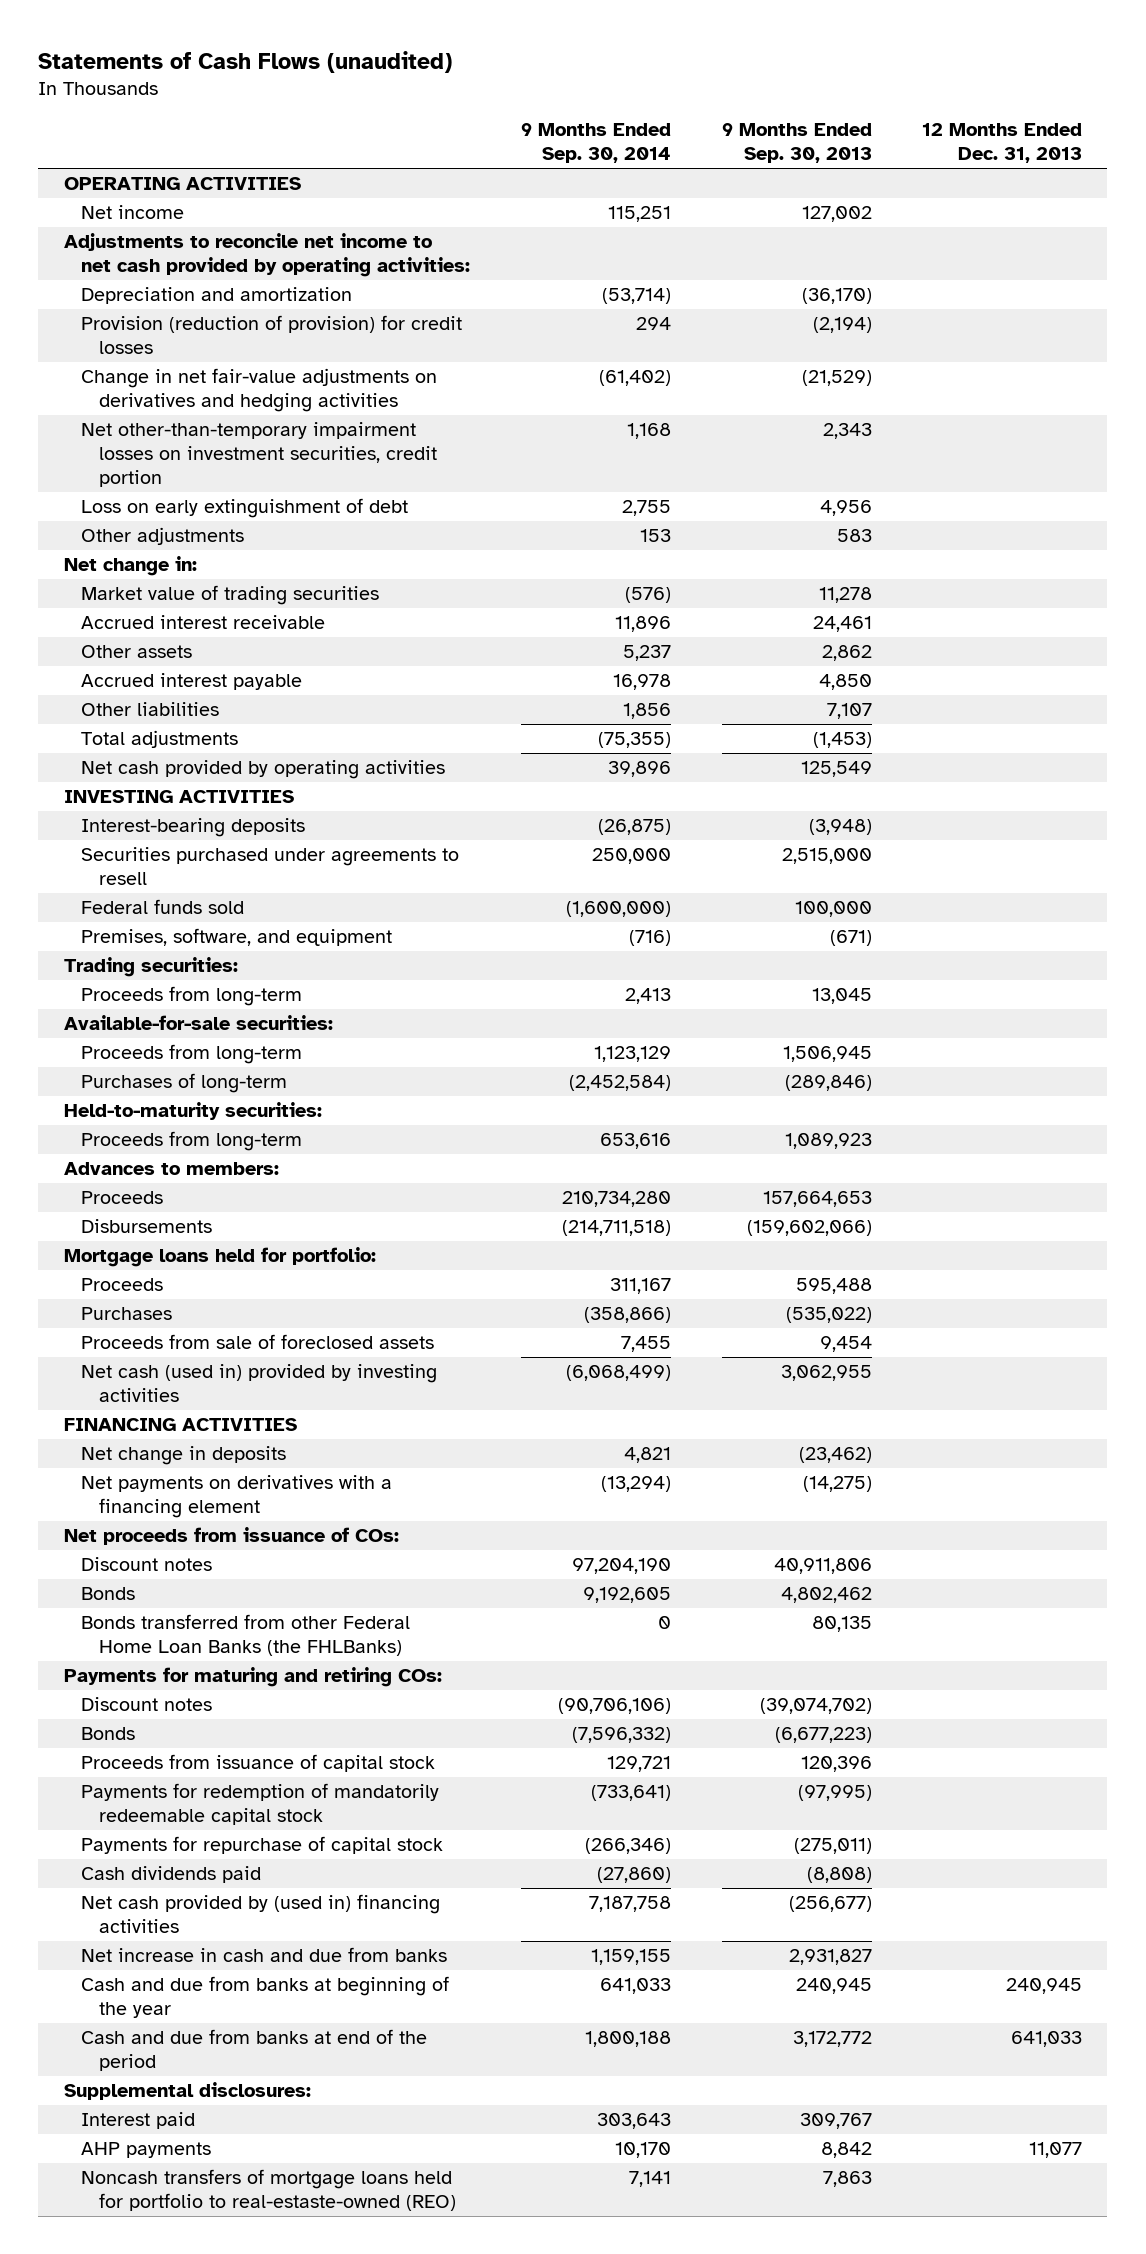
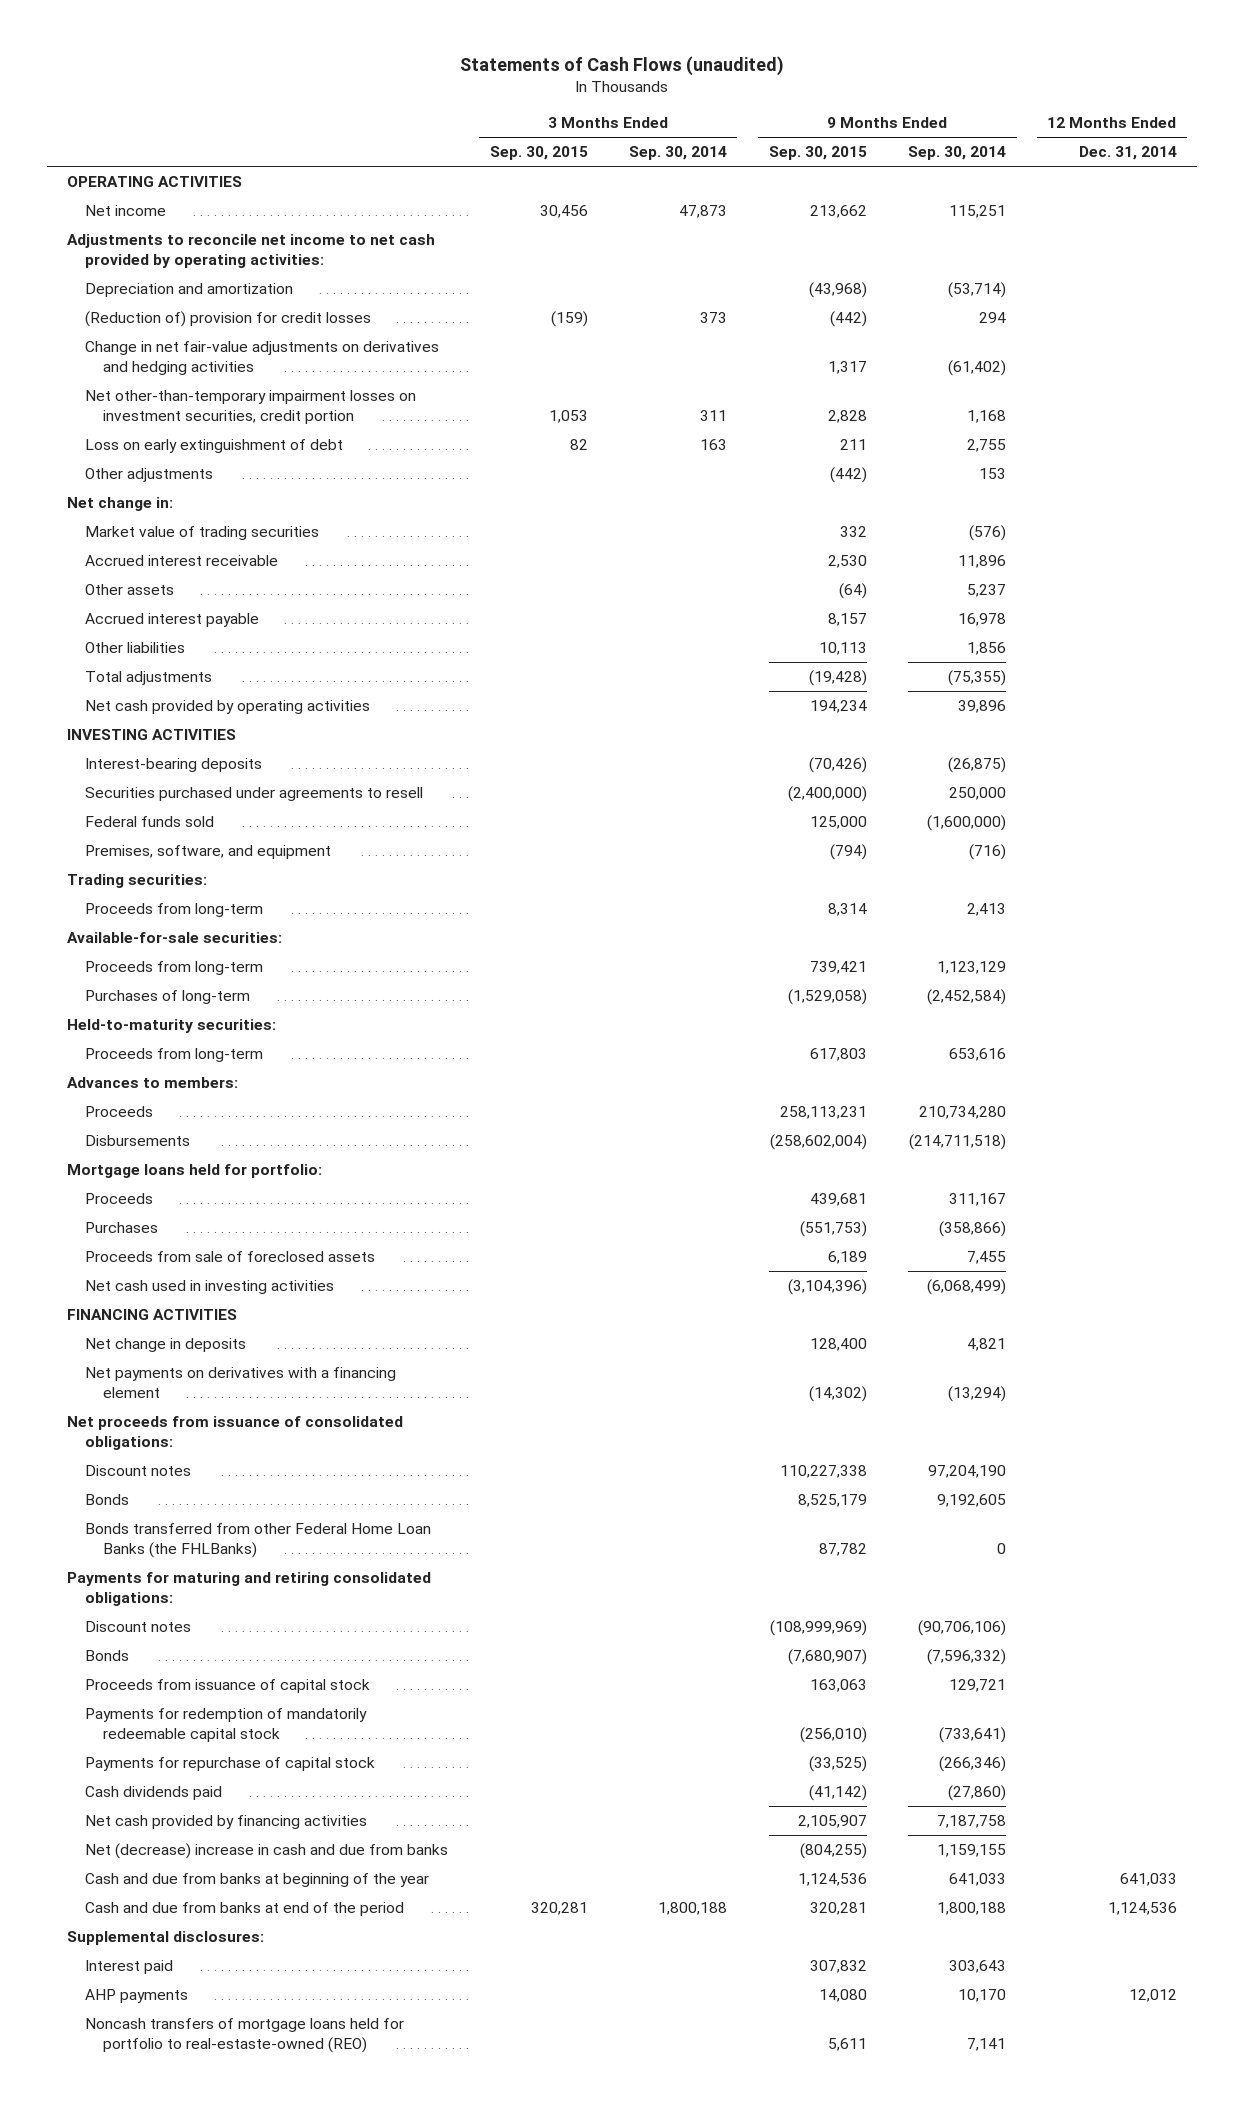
- | 9 Months Ended Sep. 30, 2014 | 9 Months Ended Sep. 30, 2013 | 12 Months Ended Dec. 31, 2013
+ | 3 Months Ended Sep. 30, 2015 | 3 Months Ended Sep. 30, 2014 | 9 Months Ended Sep. 30, 2015 | 9 Months Ended Sep. 30, 2014 | 12 Months Ended Dec. 31, 2014
- Provision (reduction of provision) for credit losses | 294 | (2,194) |
+ (Reduction of) provision for credit losses | (159) | 373 | (442) | 294 |
- Net cash (used in) provided by investing activities | (6,068,499) | 3,062,955 |
+ Net cash used in investing activities | | | (3,104,396) | (6,068,499) |
- Net proceeds from issuance of COs:
+ Net proceeds from issuance of consolidated obligations:
- Payments for maturing and retiring COs:
+ Payments for maturing and retiring consolidated obligations:
- Net cash provided by (used in) financing activities | 7,187,758 | (256,677) |
- Net increase in cash and due from banks | 1,159,155 | 2,931,827 |
+ Net cash provided by financing activities | | | 2,105,907 | 7,187,758 |
+ Net (decrease) increase in cash and due from banks | | | (804,255) | 1,159,155 |

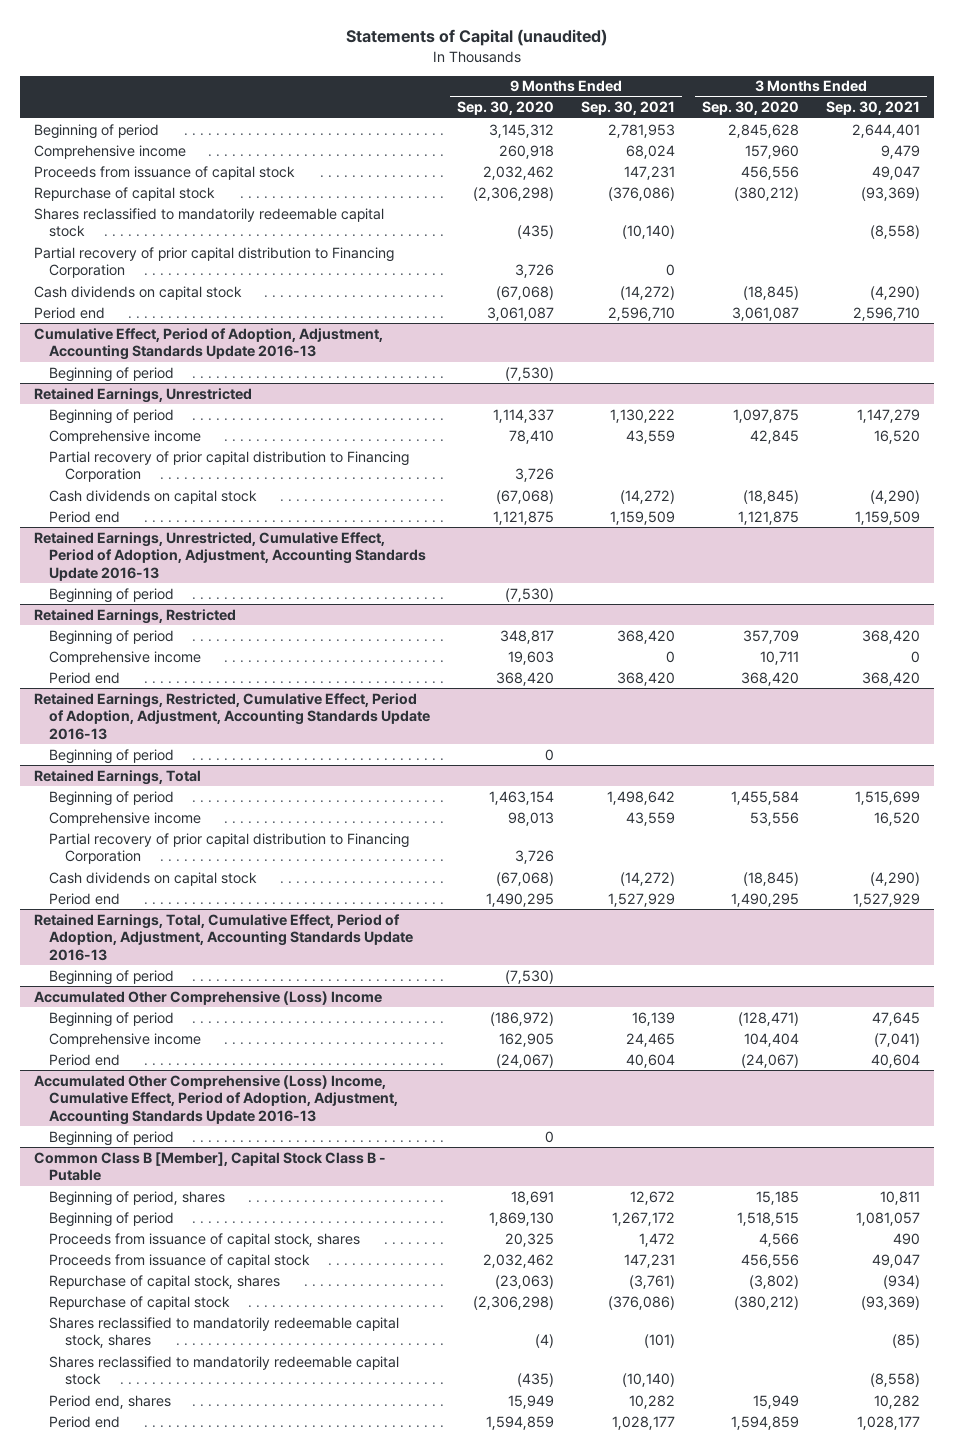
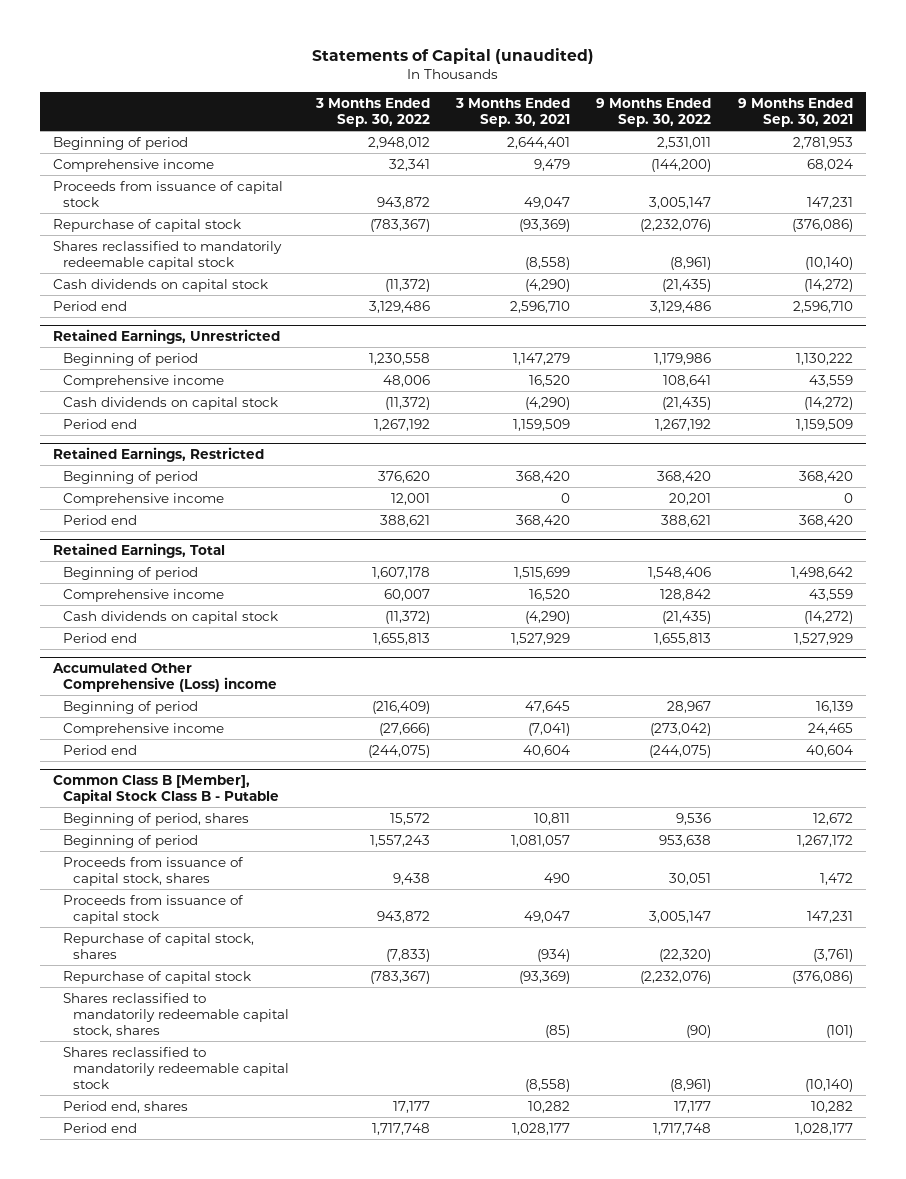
- | 9 Months Ended Sep. 30, 2020 | 9 Months Ended Sep. 30, 2021 | 3 Months Ended Sep. 30, 2020 | 3 Months Ended Sep. 30, 2021
+ | 3 Months Ended Sep. 30, 2022 | 3 Months Ended Sep. 30, 2021 | 9 Months Ended Sep. 30, 2022 | 9 Months Ended Sep. 30, 2021
- Partial recovery of prior capital distribution to Financing Corporation | 3,726 | 0 | |
- Cumulative Effect, Period of Adoption, Adjustment, Accounting Standards Update 2016-13
- Beginning of period | (7,530) | | |
@ Retained Earnings, Unrestricted
- Partial recovery of prior capital distribution to Financing Corporation | 3,726 | | |
- Retained Earnings, Unrestricted, Cumulative Effect, Period of Adoption, Adjustment, Accounting Standards Update 2016-13
- Beginning of period | (7,530) | | |
- Retained Earnings, Restricted, Cumulative Effect, Period of Adoption, Adjustment, Accounting Standards Update 2016-13
- Beginning of period | 0 | | |
@ Retained Earnings, Total
- Partial recovery of prior capital distribution to Financing Corporation | 3,726 | | |
- Retained Earnings, Total, Cumulative Effect, Period of Adoption, Adjustment, Accounting Standards Update 2016-13
- Beginning of period | (7,530) | | |
- Accumulated Other Comprehensive (Loss) Income
+ Accumulated Other Comprehensive (Loss) income
- Accumulated Other Comprehensive (Loss) Income, Cumulative Effect, Period of Adoption, Adjustment, Accounting Standards Update 2016-13
- Beginning of period | 0 | | |

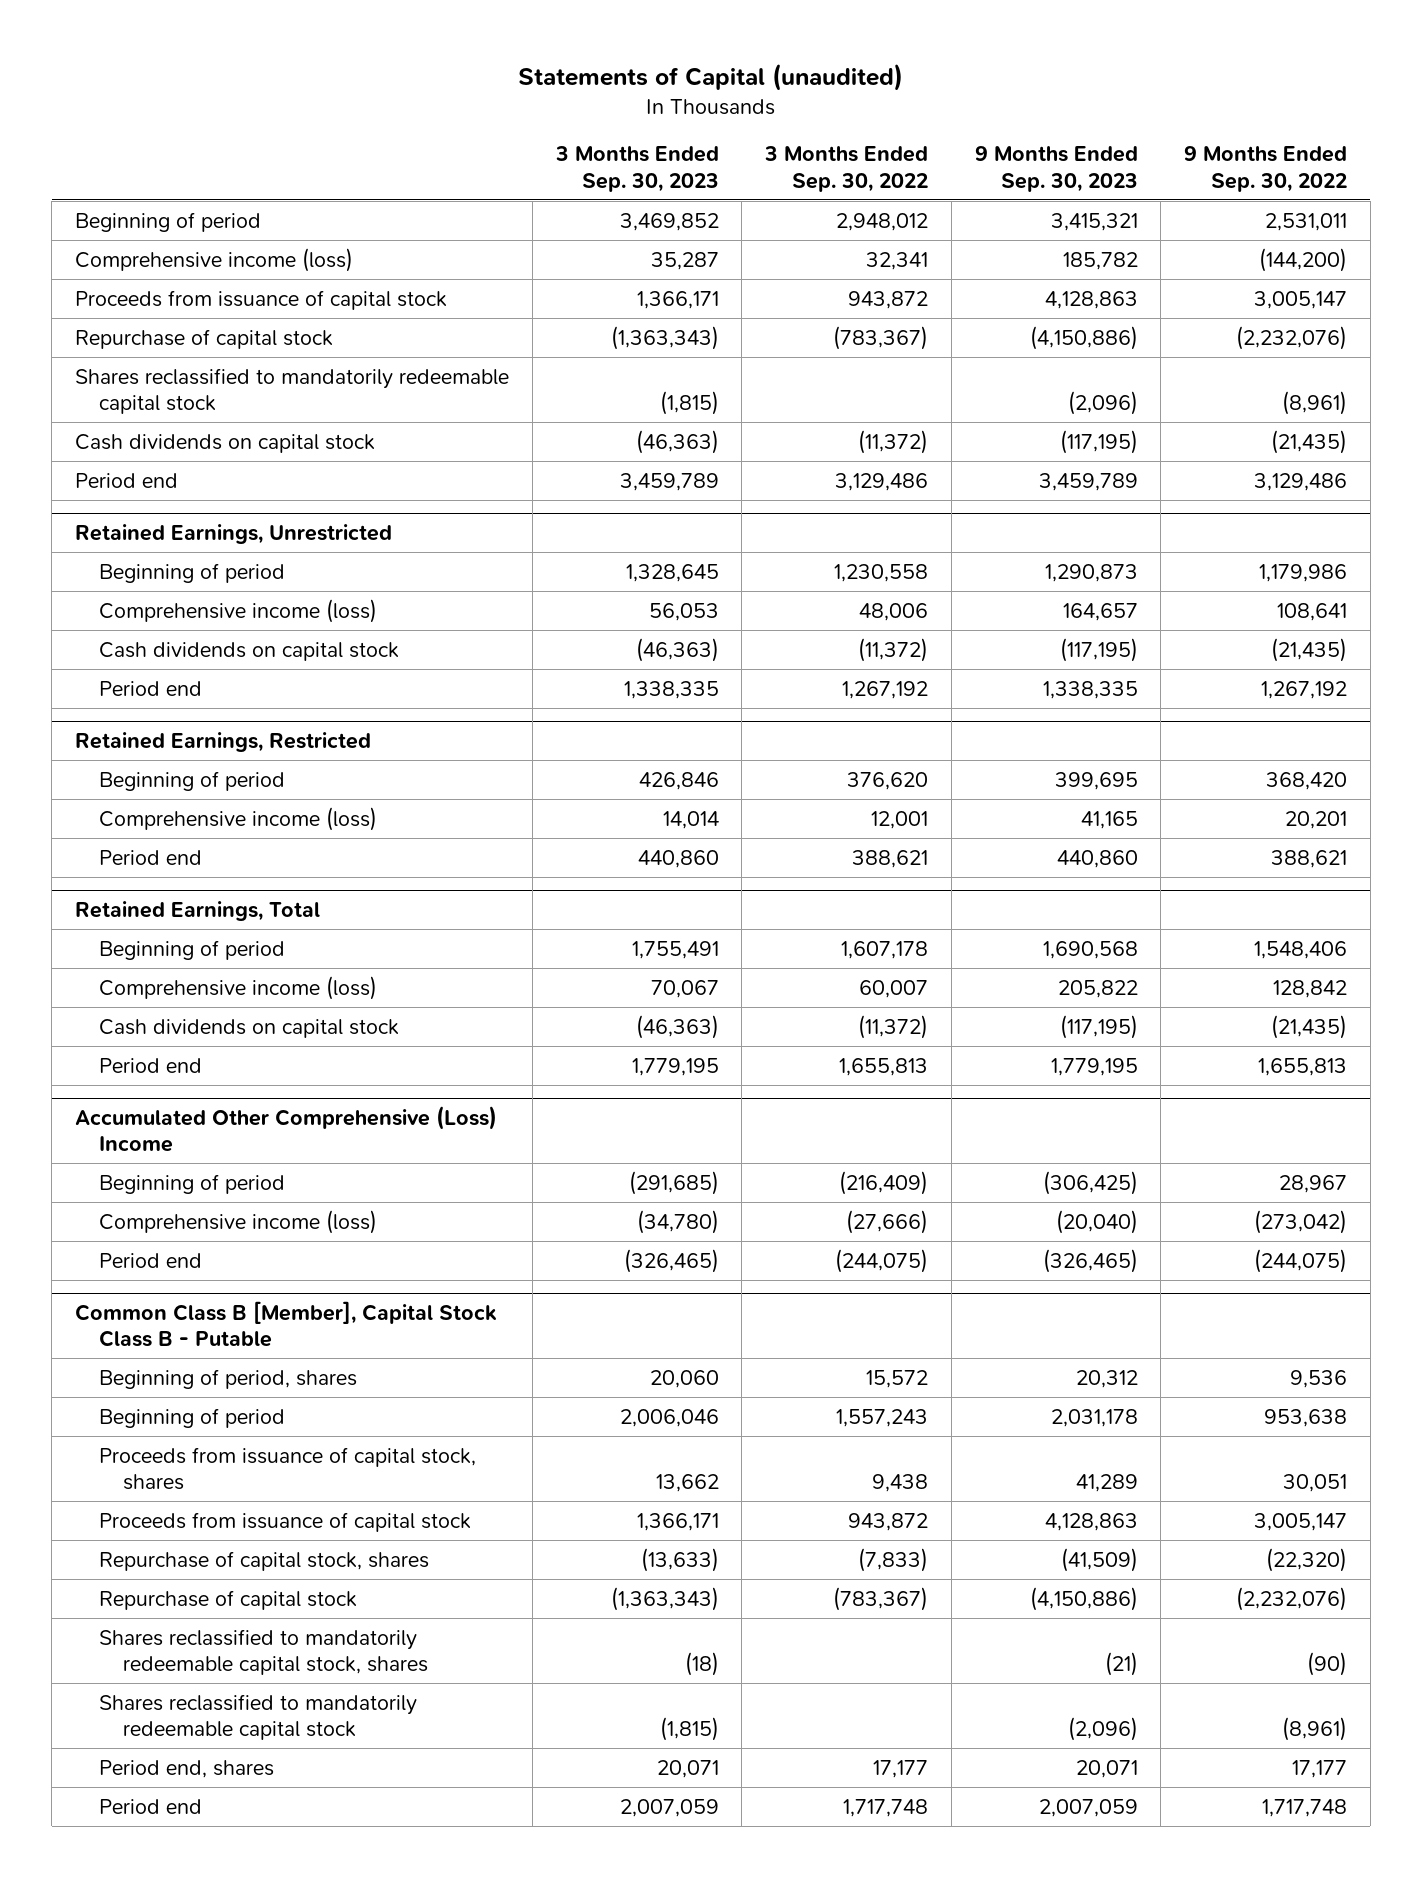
- | 3 Months Ended Sep. 30, 2022 | 3 Months Ended Sep. 30, 2021 | 9 Months Ended Sep. 30, 2022 | 9 Months Ended Sep. 30, 2021
+ | 3 Months Ended Sep. 30, 2023 | 3 Months Ended Sep. 30, 2022 | 9 Months Ended Sep. 30, 2023 | 9 Months Ended Sep. 30, 2022
- Comprehensive income | 32,341 | 9,479 | (144,200) | 68,024
+ Comprehensive income (loss) | 35,287 | 32,341 | 185,782 | (144,200)
@ Retained Earnings, Unrestricted
- Comprehensive income | 48,006 | 16,520 | 108,641 | 43,559
+ Comprehensive income (loss) | 56,053 | 48,006 | 164,657 | 108,641
@ Retained Earnings, Restricted
- Comprehensive income | 12,001 | 0 | 20,201 | 0
+ Comprehensive income (loss) | 14,014 | 12,001 | 41,165 | 20,201
@ Retained Earnings, Total
- Comprehensive income | 60,007 | 16,520 | 128,842 | 43,559
+ Comprehensive income (loss) | 70,067 | 60,007 | 205,822 | 128,842
- Accumulated Other Comprehensive (Loss) income
+ Accumulated Other Comprehensive (Loss) Income
- Comprehensive income | (27,666) | (7,041) | (273,042) | 24,465
+ Comprehensive income (loss) | (34,780) | (27,666) | (20,040) | (273,042)

